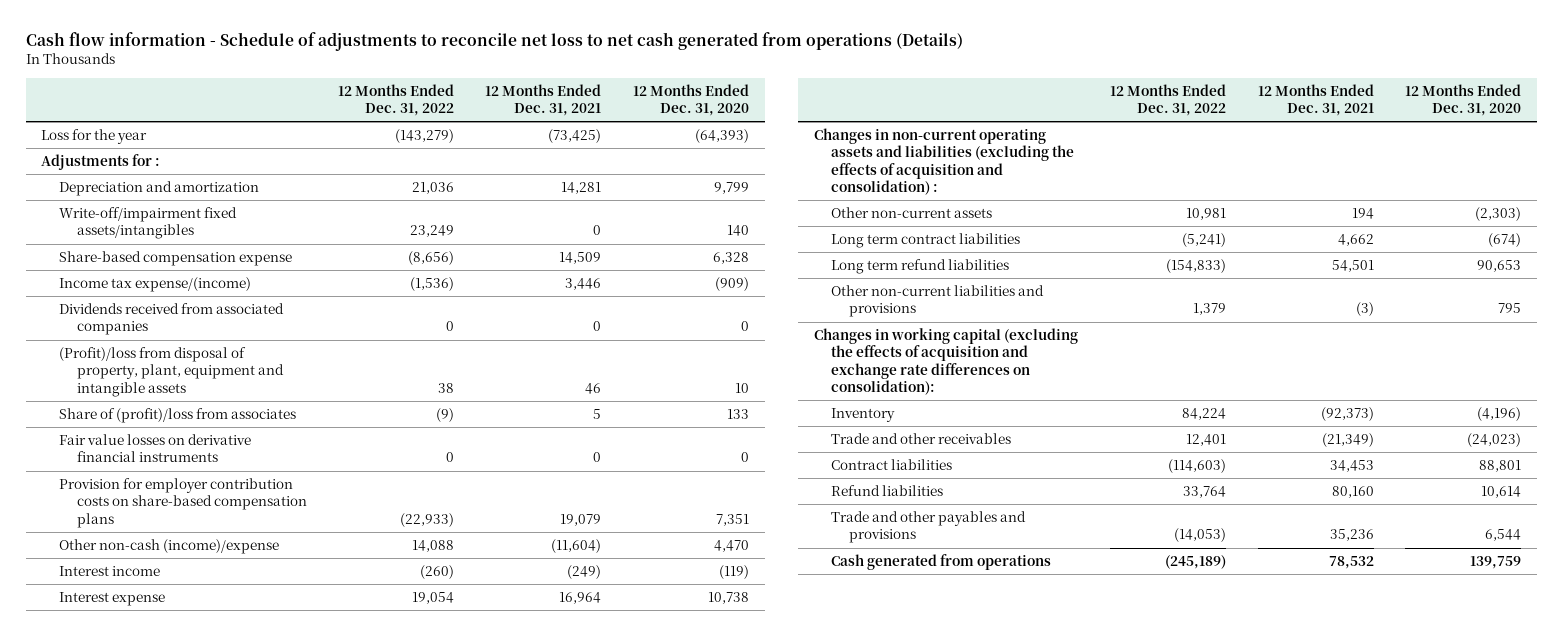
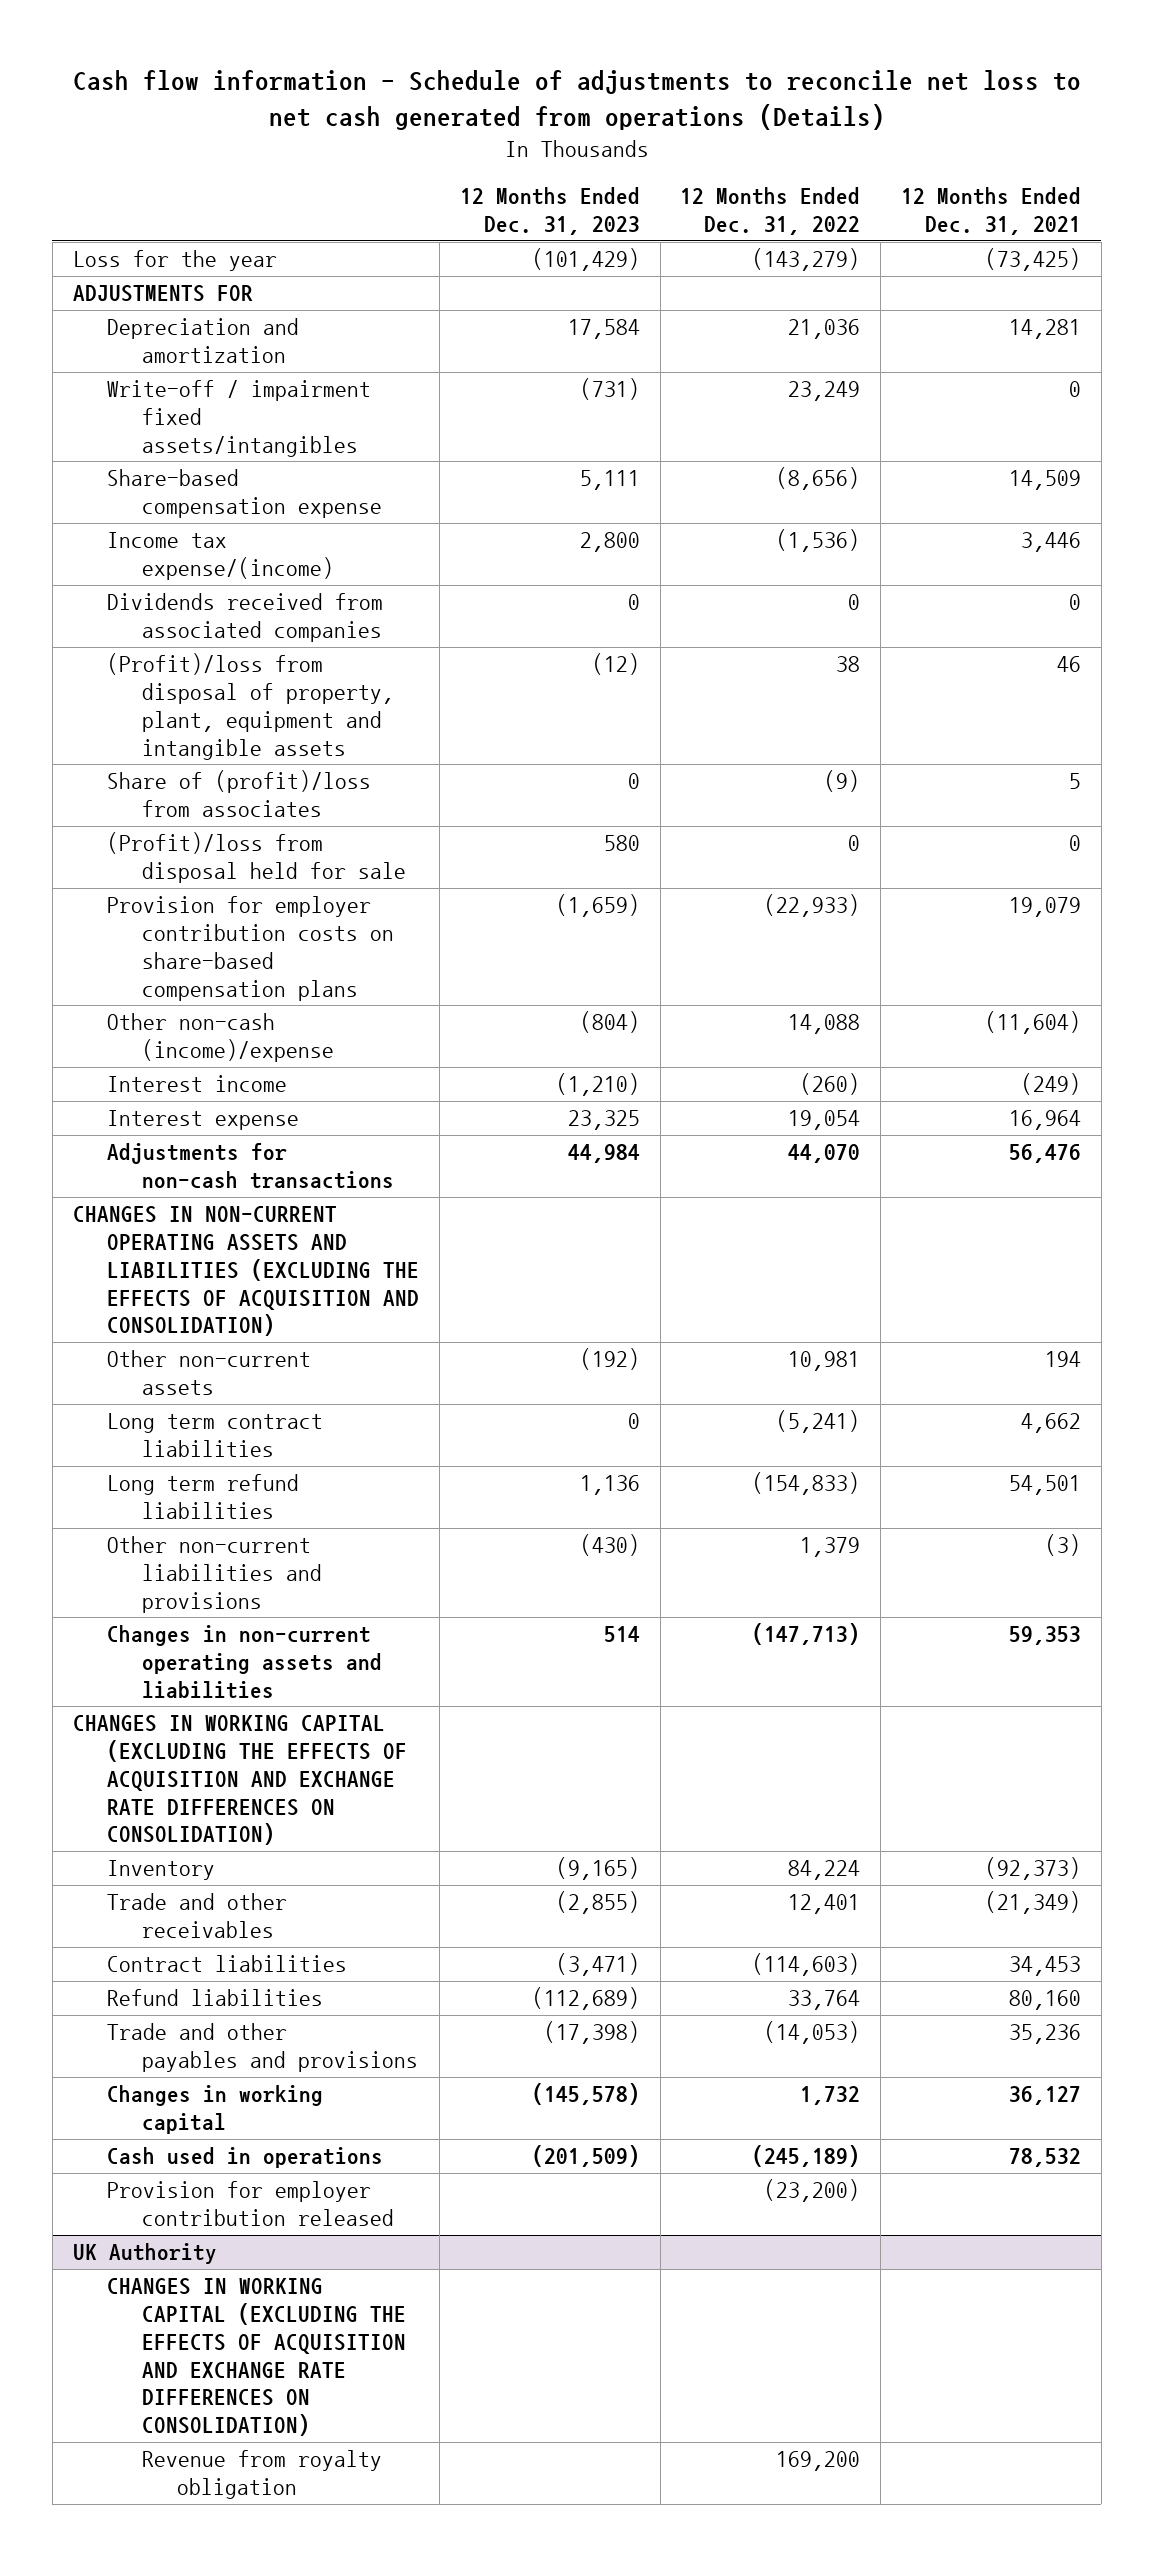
- | 12 Months Ended Dec. 31, 2022 | 12 Months Ended Dec. 31, 2021 | 12 Months Ended Dec. 31, 2020
+ | 12 Months Ended Dec. 31, 2023 | 12 Months Ended Dec. 31, 2022 | 12 Months Ended Dec. 31, 2021
- Adjustments for :
+ ADJUSTMENTS FOR
- Write-off/impairment fixed assets/intangibles | 23,249 | 0 | 140
+ Write-off / impairment fixed assets/intangibles | (731) | 23,249 | 0
- Fair value losses on derivative financial instruments | 0 | 0 | 0
+ (Profit)/loss from disposal held for sale | 580 | 0 | 0
- Changes in non-current operating assets and liabilities (excluding the effects of acquisition and consolidation) :
+ Adjustments for non-cash transactions | 44,984 | 44,070 | 56,476
+ CHANGES IN NON-CURRENT OPERATING ASSETS AND LIABILITIES (EXCLUDING THE EFFECTS OF ACQUISITION AND CONSOLIDATION)
- Changes in working capital (excluding the effects of acquisition and exchange rate differences on consolidation):
+ Changes in non-current operating assets and liabilities | 514 | (147,713) | 59,353
+ CHANGES IN WORKING CAPITAL (EXCLUDING THE EFFECTS OF ACQUISITION AND EXCHANGE RATE DIFFERENCES ON CONSOLIDATION)
- Cash generated from operations | (245,189) | 78,532 | 139,759
+ Changes in working capital | (145,578) | 1,732 | 36,127
+ Cash used in operations | (201,509) | (245,189) | 78,532
+ Provision for employer contribution released | | (23,200) |
+ UK Authority
+ CHANGES IN WORKING CAPITAL (EXCLUDING THE EFFECTS OF ACQUISITION AND EXCHANGE RATE DIFFERENCES ON CONSOLIDATION)
+ Revenue from royalty obligation | | 169,200 |

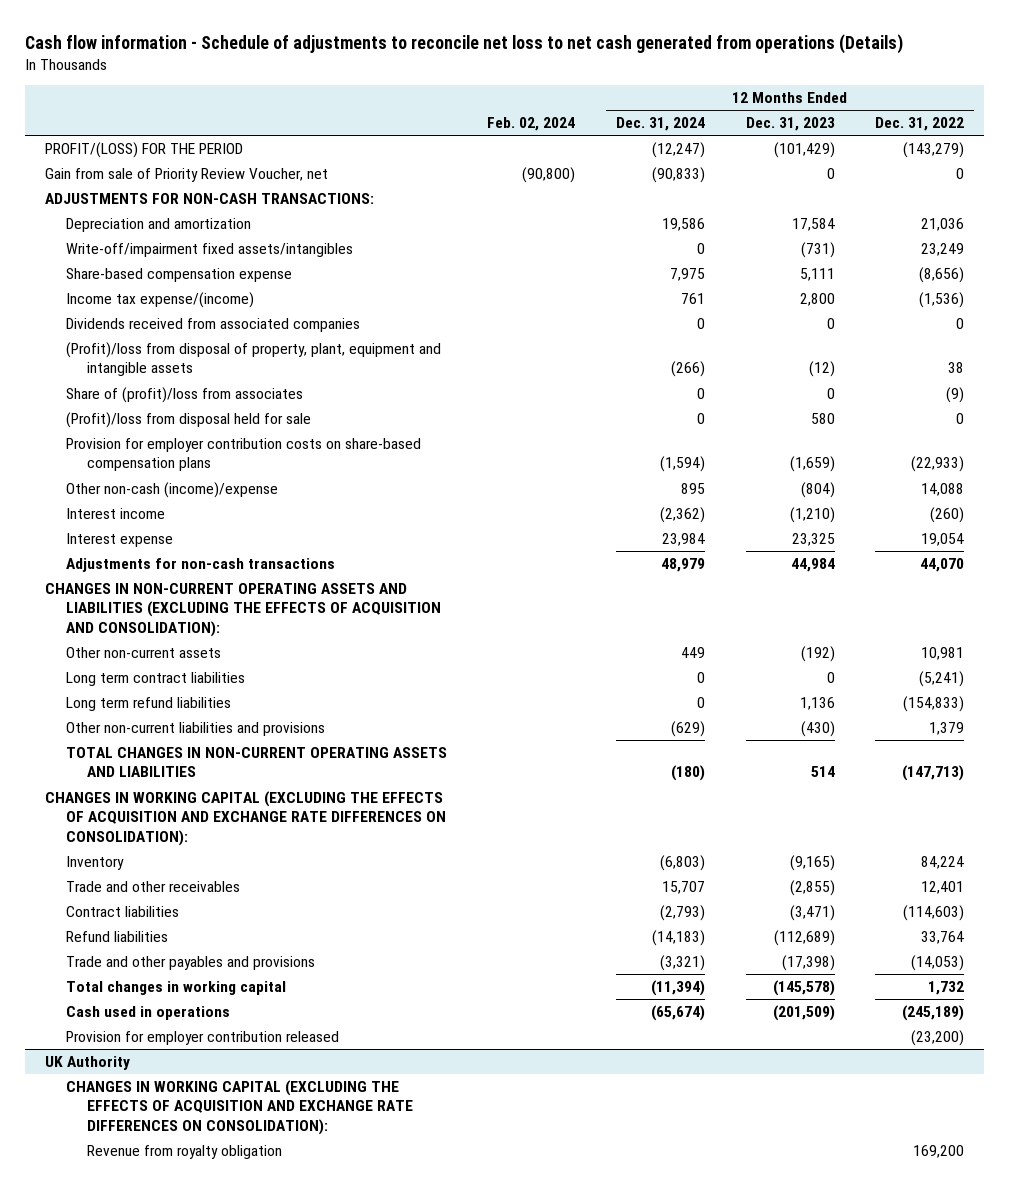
- | 12 Months Ended Dec. 31, 2023 | 12 Months Ended Dec. 31, 2022 | 12 Months Ended Dec. 31, 2021
+ | Feb. 02, 2024 | 12 Months Ended Dec. 31, 2024 | 12 Months Ended Dec. 31, 2023 | 12 Months Ended Dec. 31, 2022
- Loss for the year | (101,429) | (143,279) | (73,425)
- ADJUSTMENTS FOR
+ PROFIT/(LOSS) FOR THE PERIOD | | (12,247) | (101,429) | (143,279)
+ Gain from sale of Priority Review Voucher, net | (90,800) | (90,833) | 0 | 0
+ ADJUSTMENTS FOR NON-CASH TRANSACTIONS:
- Write-off / impairment fixed assets/intangibles | (731) | 23,249 | 0
+ Write-off/impairment fixed assets/intangibles | | 0 | (731) | 23,249
- CHANGES IN NON-CURRENT OPERATING ASSETS AND LIABILITIES (EXCLUDING THE EFFECTS OF ACQUISITION AND CONSOLIDATION)
+ CHANGES IN NON-CURRENT OPERATING ASSETS AND LIABILITIES (EXCLUDING THE EFFECTS OF ACQUISITION AND CONSOLIDATION):
- Changes in non-current operating assets and liabilities | 514 | (147,713) | 59,353
- CHANGES IN WORKING CAPITAL (EXCLUDING THE EFFECTS OF ACQUISITION AND EXCHANGE RATE DIFFERENCES ON CONSOLIDATION)
+ TOTAL CHANGES IN NON-CURRENT OPERATING ASSETS AND LIABILITIES | | (180) | 514 | (147,713)
+ CHANGES IN WORKING CAPITAL (EXCLUDING THE EFFECTS OF ACQUISITION AND EXCHANGE RATE DIFFERENCES ON CONSOLIDATION):
- Changes in working capital | (145,578) | 1,732 | 36,127
+ Total changes in working capital | | (11,394) | (145,578) | 1,732
@ UK Authority
- CHANGES IN WORKING CAPITAL (EXCLUDING THE EFFECTS OF ACQUISITION AND EXCHANGE RATE DIFFERENCES ON CONSOLIDATION)
+ CHANGES IN WORKING CAPITAL (EXCLUDING THE EFFECTS OF ACQUISITION AND EXCHANGE RATE DIFFERENCES ON CONSOLIDATION):

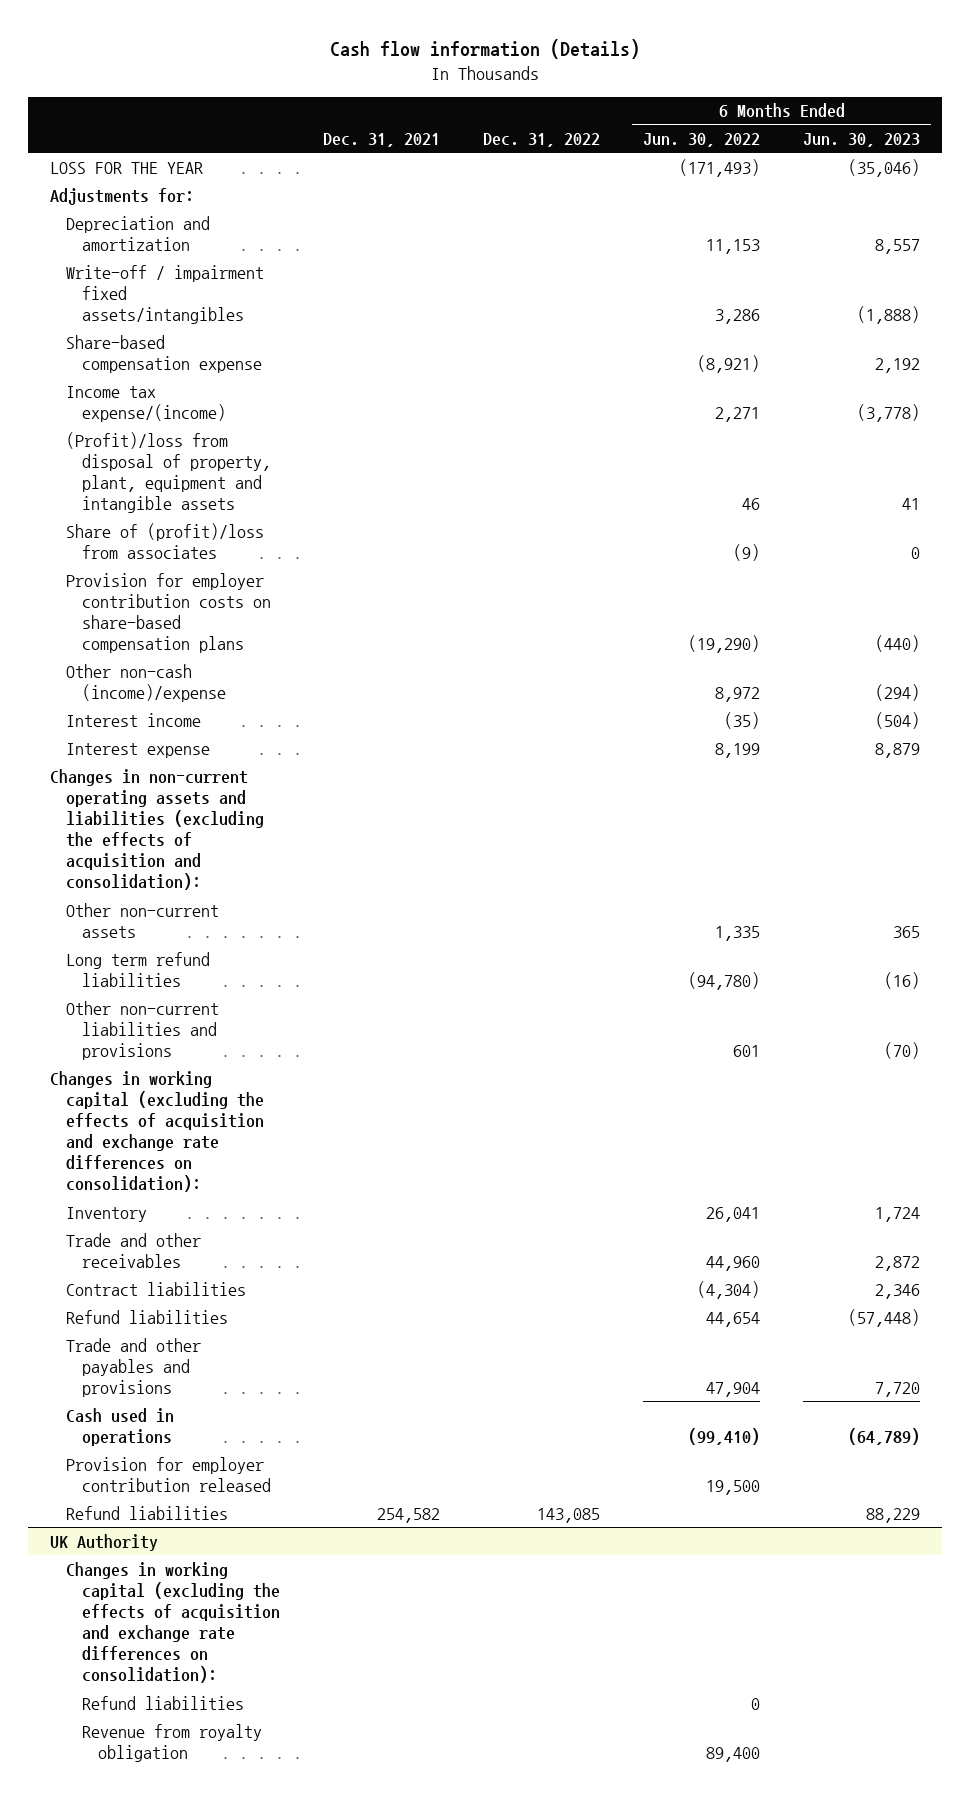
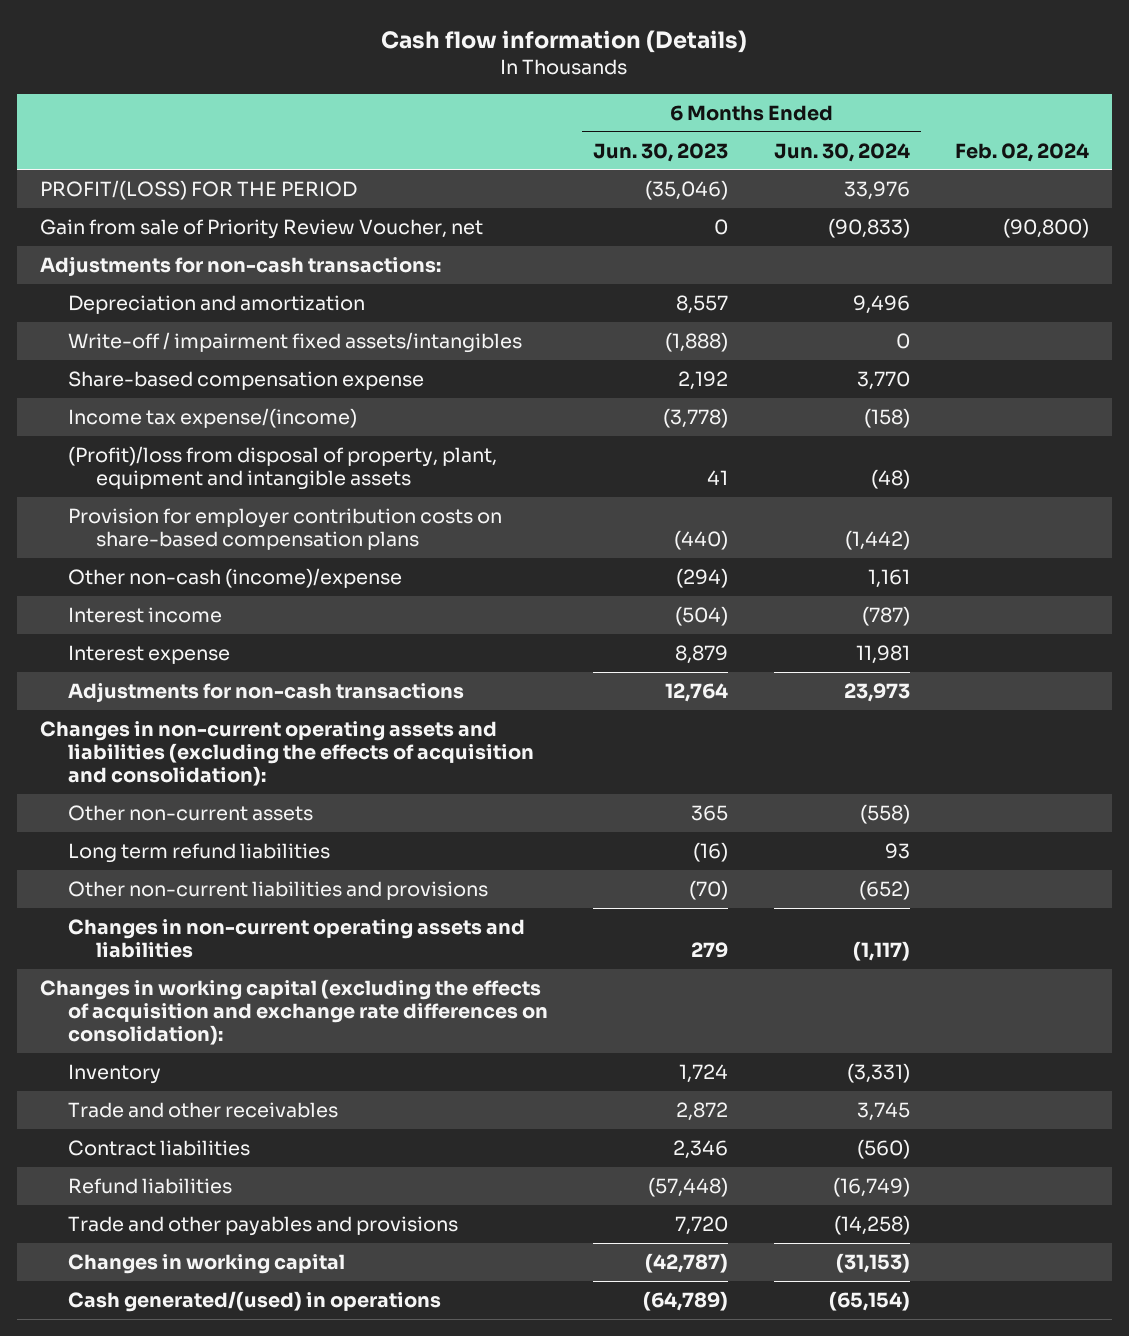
- | Dec. 31, 2021 | Dec. 31, 2022 | 6 Months Ended Jun. 30, 2022 | 6 Months Ended Jun. 30, 2023
+ | 6 Months Ended Jun. 30, 2023 | 6 Months Ended Jun. 30, 2024 | Feb. 02, 2024
- LOSS FOR THE YEAR | | | (171,493) | (35,046)
- Adjustments for:
+ PROFIT/(LOSS) FOR THE PERIOD | (35,046) | 33,976 |
+ Gain from sale of Priority Review Voucher, net | 0 | (90,833) | (90,800)
+ Adjustments for non-cash transactions:
- Share of (profit)/loss from associates | | | (9) | 0
+ Adjustments for non-cash transactions | 12,764 | 23,973 |
+ Changes in non-current operating assets and liabilities | 279 | (1,117) |
- Cash used in operations | | | (99,410) | (64,789)
- Provision for employer contribution released | | | 19,500 |
- Refund liabilities | 254,582 | 143,085 | | 88,229
- UK Authority
- Changes in working capital (excluding the effects of acquisition and exchange rate differences on consolidation):
- Refund liabilities | | | 0 |
- Revenue from royalty obligation | | | 89,400 |
+ Changes in working capital | (42,787) | (31,153) |
+ Cash generated/(used) in operations | (64,789) | (65,154) |

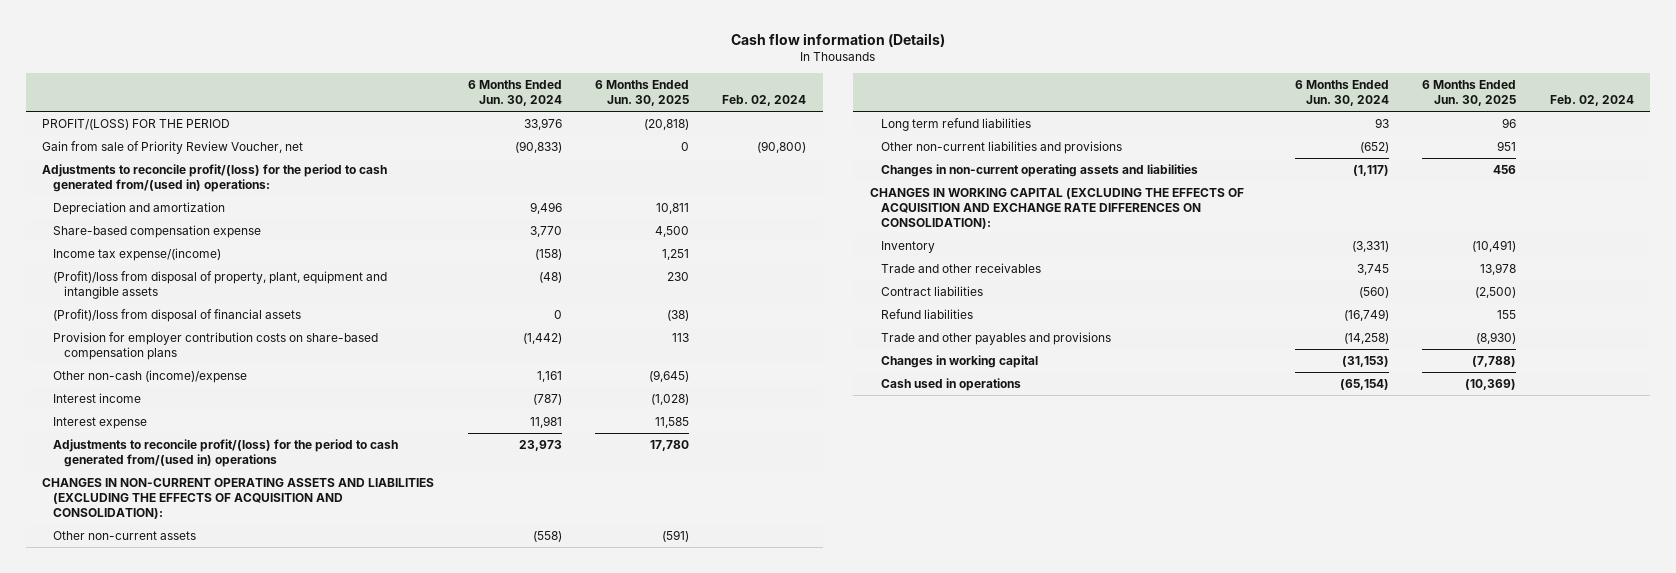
- | 6 Months Ended Jun. 30, 2023 | 6 Months Ended Jun. 30, 2024 | Feb. 02, 2024
+ | 6 Months Ended Jun. 30, 2024 | 6 Months Ended Jun. 30, 2025 | Feb. 02, 2024
- Adjustments for non-cash transactions:
+ Adjustments to reconcile profit/(loss) for the period to cash generated from/(used in) operations:
- Write-off / impairment fixed assets/intangibles | (1,888) | 0 |
+ (Profit)/loss from disposal of financial assets | 0 | (38) |
- Adjustments for non-cash transactions | 12,764 | 23,973 |
- Changes in non-current operating assets and liabilities (excluding the effects of acquisition and consolidation):
+ Adjustments to reconcile profit/(loss) for the period to cash generated from/(used in) operations | 23,973 | 17,780 |
+ CHANGES IN NON-CURRENT OPERATING ASSETS AND LIABILITIES (EXCLUDING THE EFFECTS OF ACQUISITION AND CONSOLIDATION):
- Changes in working capital (excluding the effects of acquisition and exchange rate differences on consolidation):
+ CHANGES IN WORKING CAPITAL (EXCLUDING THE EFFECTS OF ACQUISITION AND EXCHANGE RATE DIFFERENCES ON CONSOLIDATION):
- Cash generated/(used) in operations | (64,789) | (65,154) |
+ Cash used in operations | (65,154) | (10,369) |

